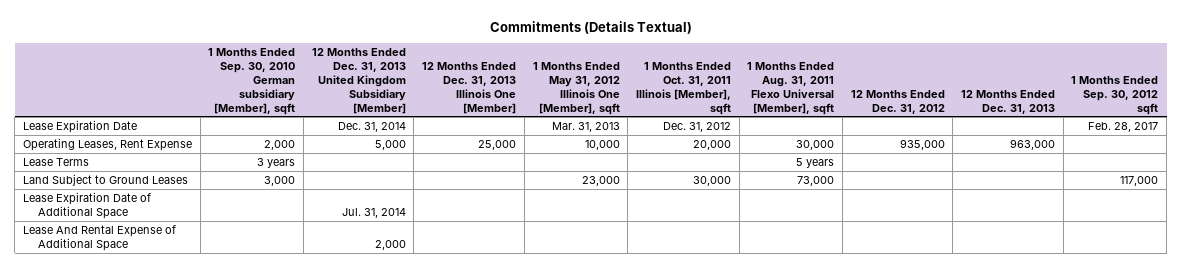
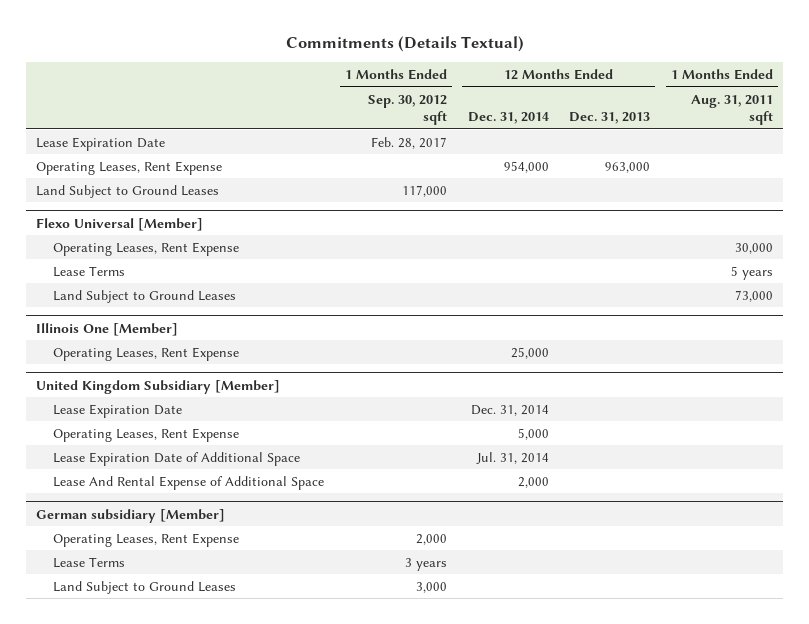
- | 1 Months Ended Sep. 30, 2010 German subsidiary [Member], sqft | 12 Months Ended Dec. 31, 2013 United Kingdom Subsidiary [Member] | 12 Months Ended Dec. 31, 2013 Illinois One [Member] | 1 Months Ended May 31, 2012 Illinois One [Member], sqft | 1 Months Ended Oct. 31, 2011 Illinois [Member], sqft | 1 Months Ended Aug. 31, 2011 Flexo Universal [Member], sqft | 12 Months Ended Dec. 31, 2012 | 12 Months Ended Dec. 31, 2013 | 1 Months Ended Sep. 30, 2012 sqft
+ | 1 Months Ended Sep. 30, 2012 sqft | 12 Months Ended Dec. 31, 2014 | 12 Months Ended Dec. 31, 2013 | 1 Months Ended Aug. 31, 2011 sqft
- Lease Terms | 3 years | | | | | 5 years | | |
- Lease Expiration Date of Additional Space | | Jul. 31, 2014 | | | | | | |
- Lease And Rental Expense of Additional Space | | 2,000 | | | | | | |
+ Flexo Universal [Member]
+ Operating Leases, Rent Expense | | | | 30,000
+ Lease Terms | | | | 5 years
+ Land Subject to Ground Leases | | | | 73,000
+ Illinois One [Member]
+ Operating Leases, Rent Expense | | 25,000 | |
+ United Kingdom Subsidiary [Member]
+ Lease Expiration Date | | Dec. 31, 2014 | |
+ Operating Leases, Rent Expense | | 5,000 | |
+ Lease Expiration Date of Additional Space | | Jul. 31, 2014 | |
+ Lease And Rental Expense of Additional Space | | 2,000 | |
+ German subsidiary [Member]
+ Operating Leases, Rent Expense | 2,000 | | |
+ Lease Terms | 3 years | | |
+ Land Subject to Ground Leases | 3,000 | | |

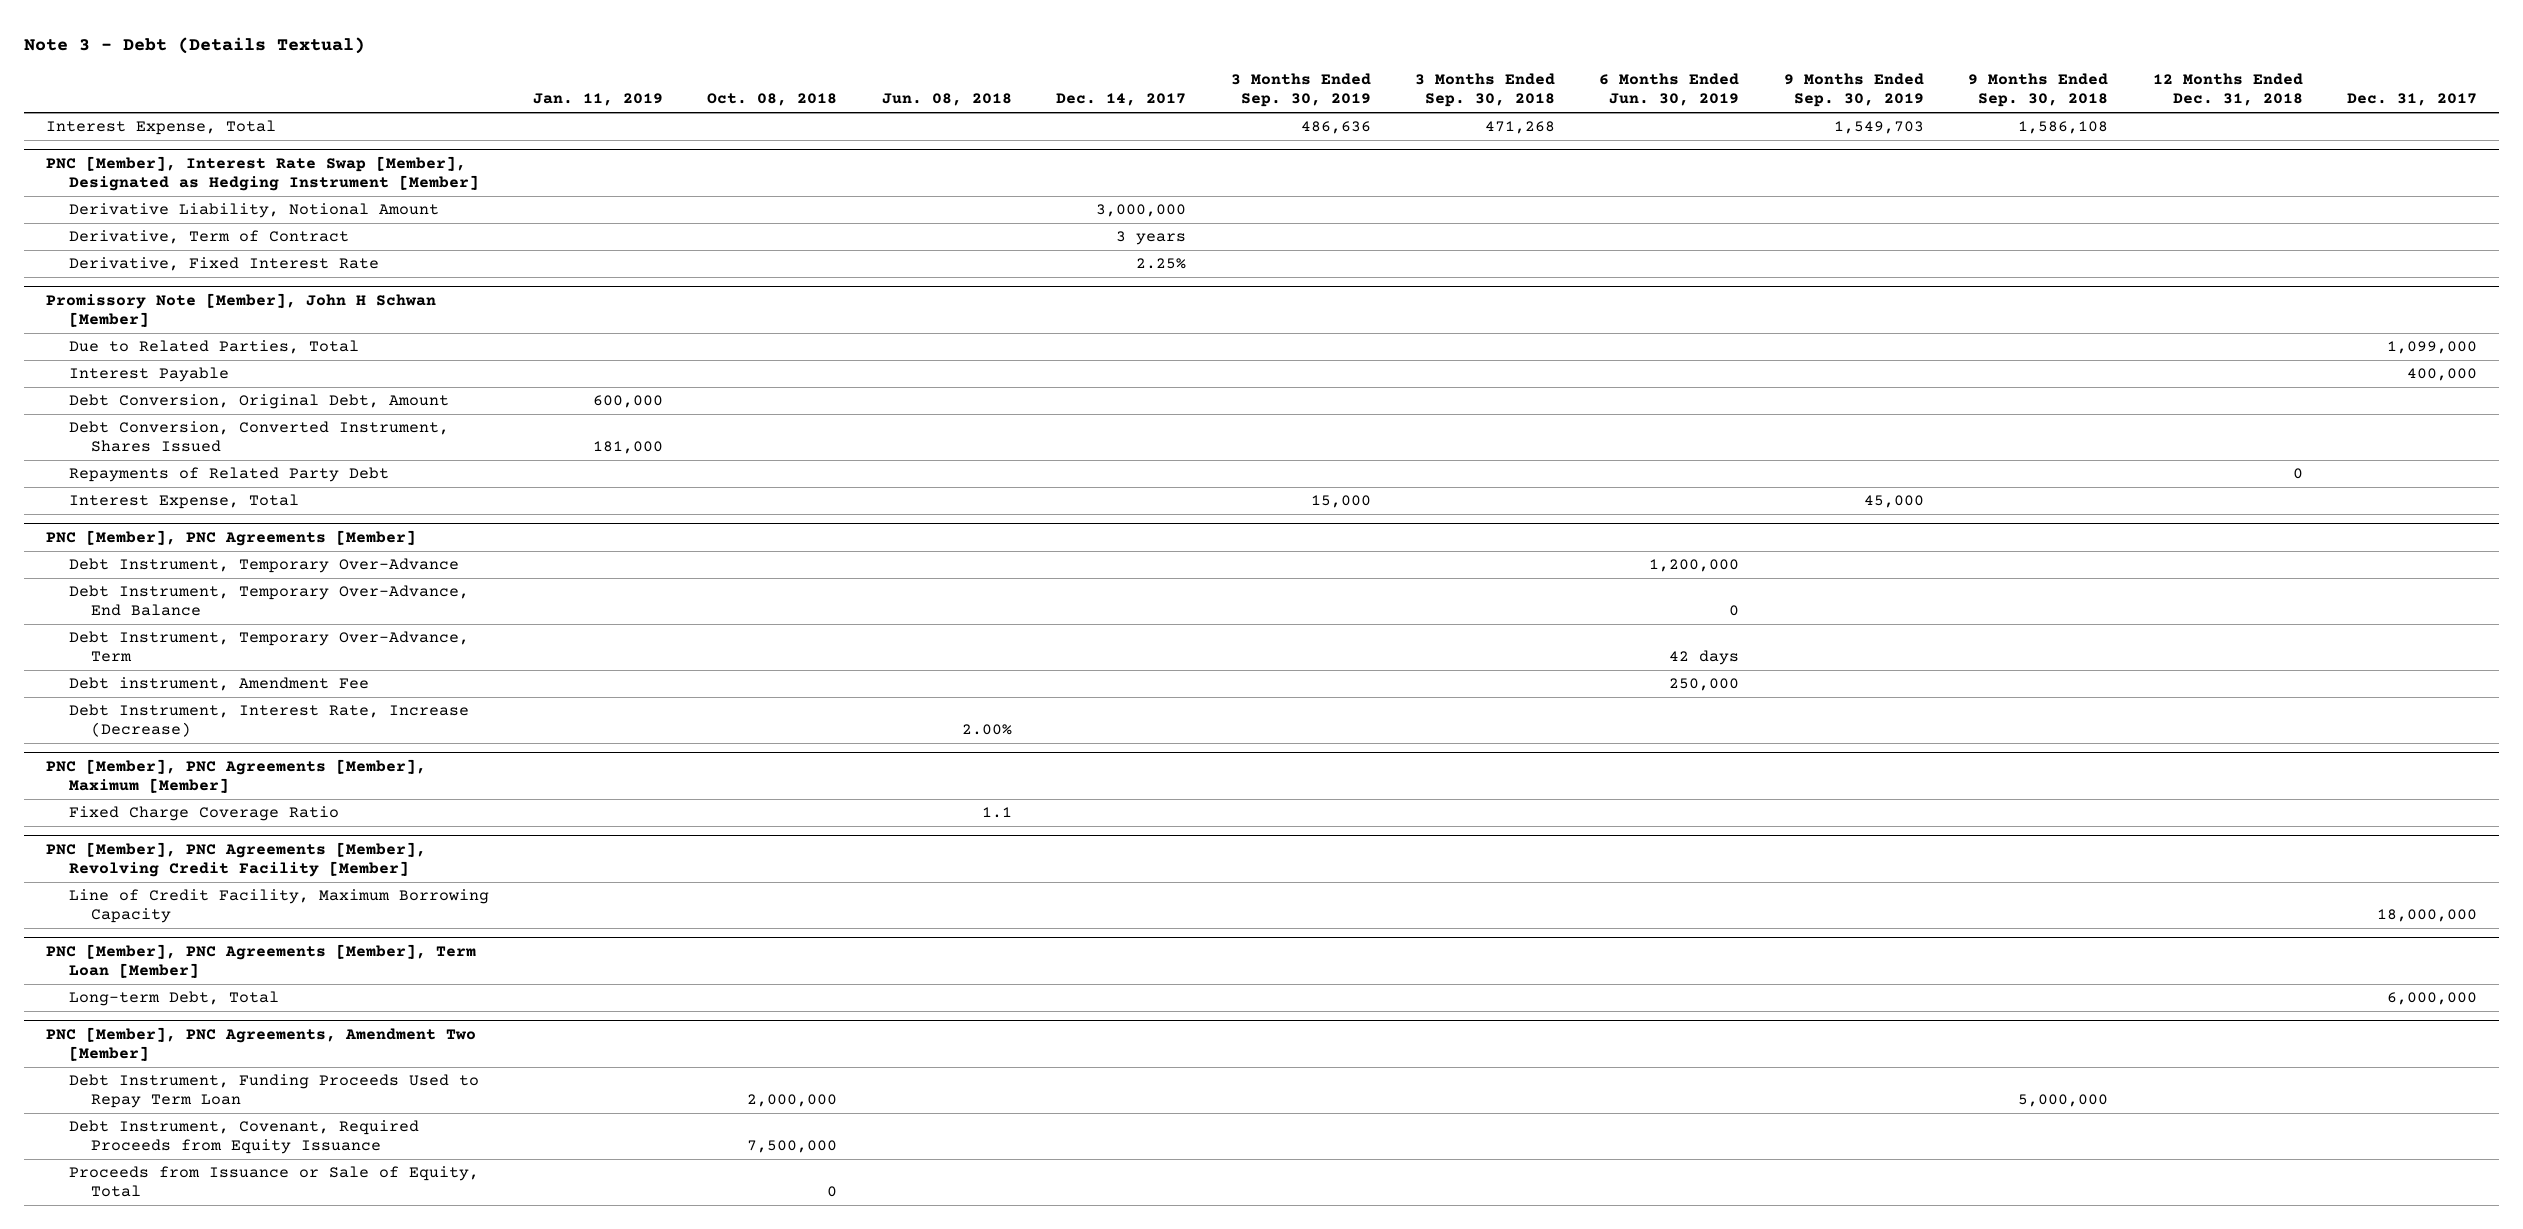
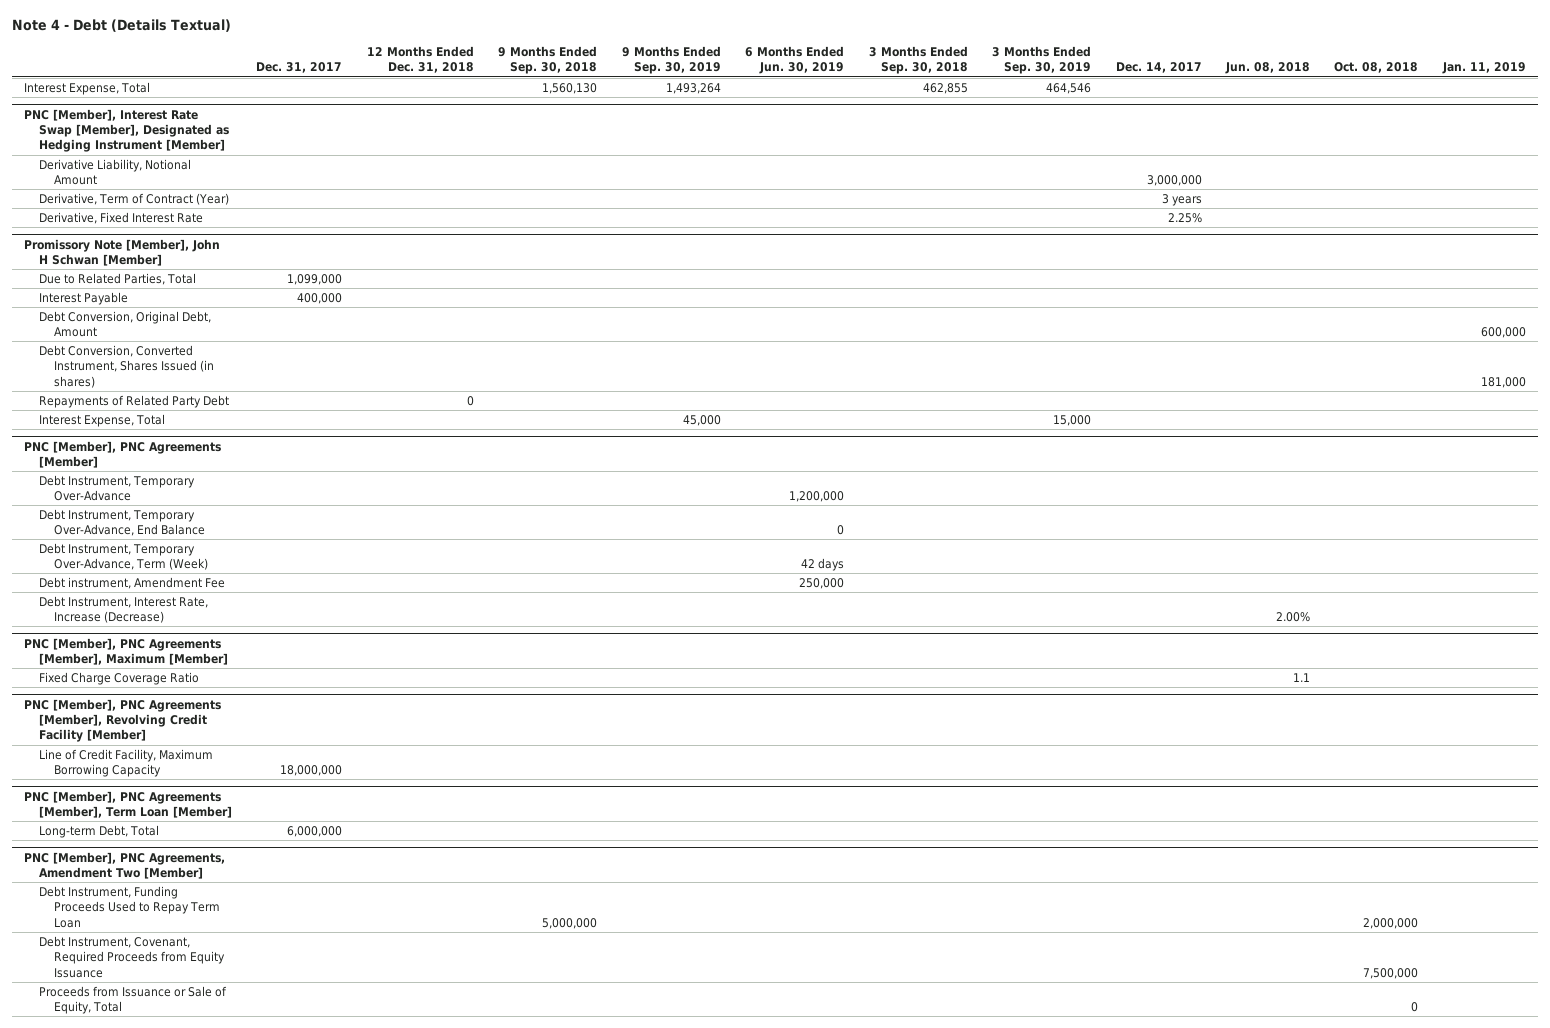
- Note 3 - Debt (Details Textual)
+ Note 4 - Debt (Details Textual)
- | Jan. 11, 2019 | Oct. 08, 2018 | Jun. 08, 2018 | Dec. 14, 2017 | 3 Months Ended Sep. 30, 2019 | 3 Months Ended Sep. 30, 2018 | 6 Months Ended Jun. 30, 2019 | 9 Months Ended Sep. 30, 2019 | 9 Months Ended Sep. 30, 2018 | 12 Months Ended Dec. 31, 2018 | Dec. 31, 2017
+ | Dec. 31, 2017 | 12 Months Ended Dec. 31, 2018 | 9 Months Ended Sep. 30, 2018 | 9 Months Ended Sep. 30, 2019 | 6 Months Ended Jun. 30, 2019 | 3 Months Ended Sep. 30, 2018 | 3 Months Ended Sep. 30, 2019 | Dec. 14, 2017 | Jun. 08, 2018 | Oct. 08, 2018 | Jan. 11, 2019
- Interest Expense, Total | | | | | 486,636 | 471,268 | | 1,549,703 | 1,586,108 | |
+ Interest Expense, Total | | | 1,560,130 | 1,493,264 | | 462,855 | 464,546 | | | |
@ PNC [Member], Interest Rate Swap [Member], Designated as Hedging Instrument [Member]
- Derivative, Term of Contract | | | | 3 years | | | | | | |
+ Derivative, Term of Contract (Year) | | | | | | | | 3 years | | |
@ Promissory Note [Member], John H Schwan [Member]
- Debt Conversion, Converted Instrument, Shares Issued | 181,000 | | | | | | | | | |
+ Debt Conversion, Converted Instrument, Shares Issued (in shares) | | | | | | | | | | | 181,000
@ PNC [Member], PNC Agreements [Member]
- Debt Instrument, Temporary Over-Advance, Term | | | | | | | 42 days | | | |
+ Debt Instrument, Temporary Over-Advance, Term (Week) | | | | | 42 days | | | | | |

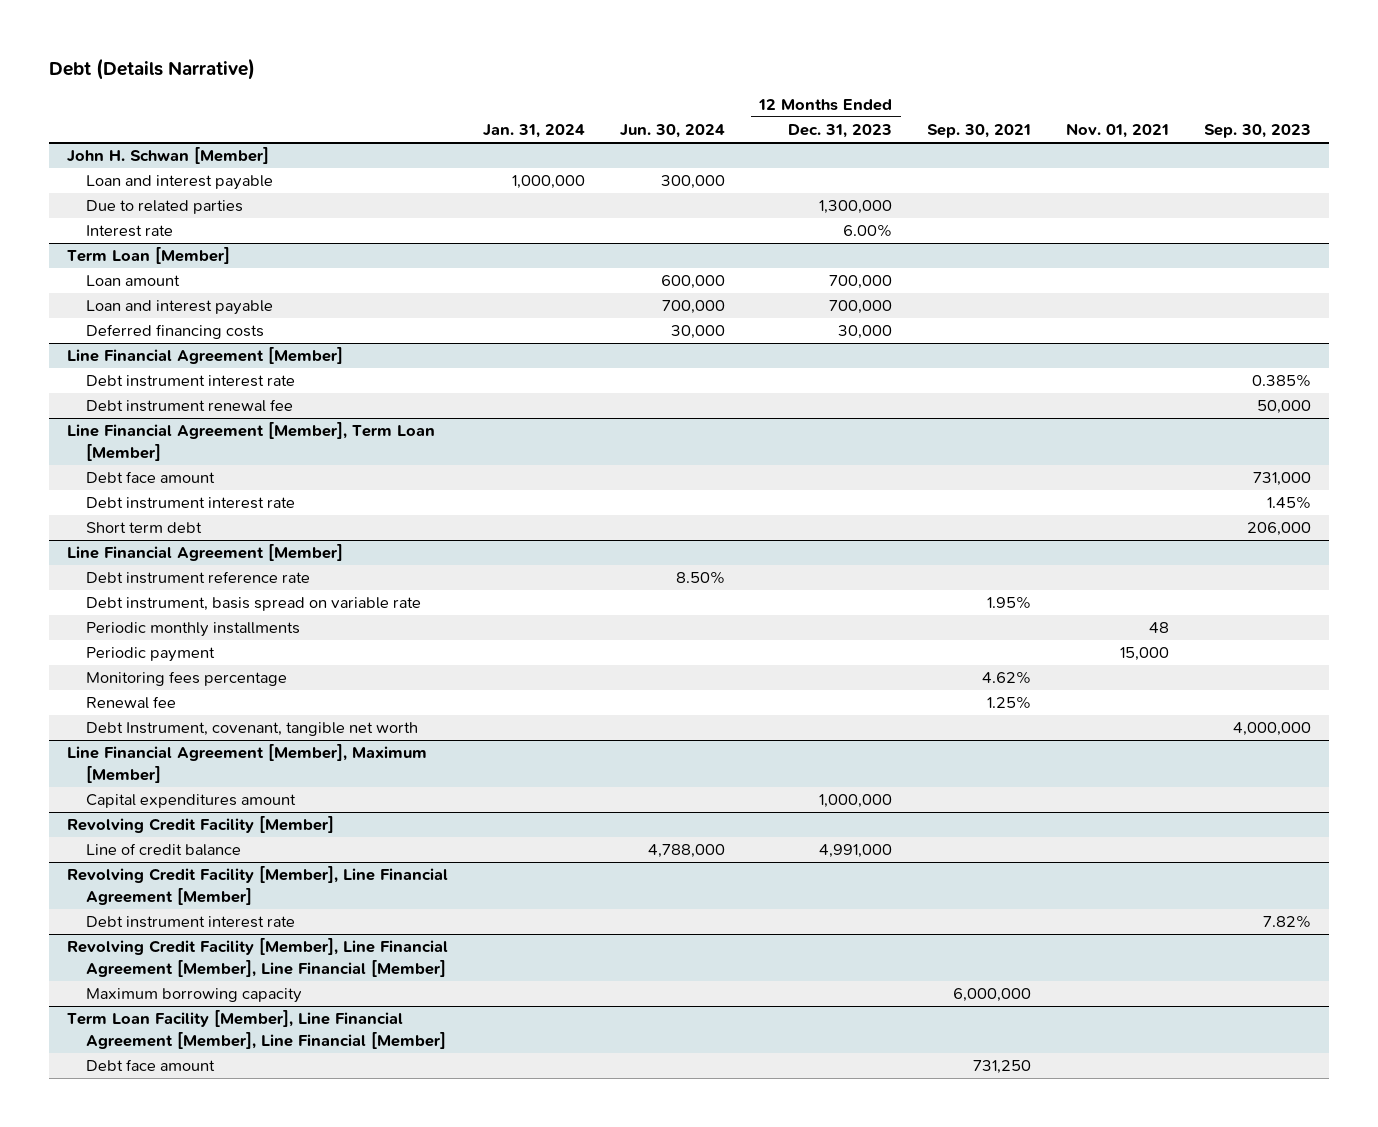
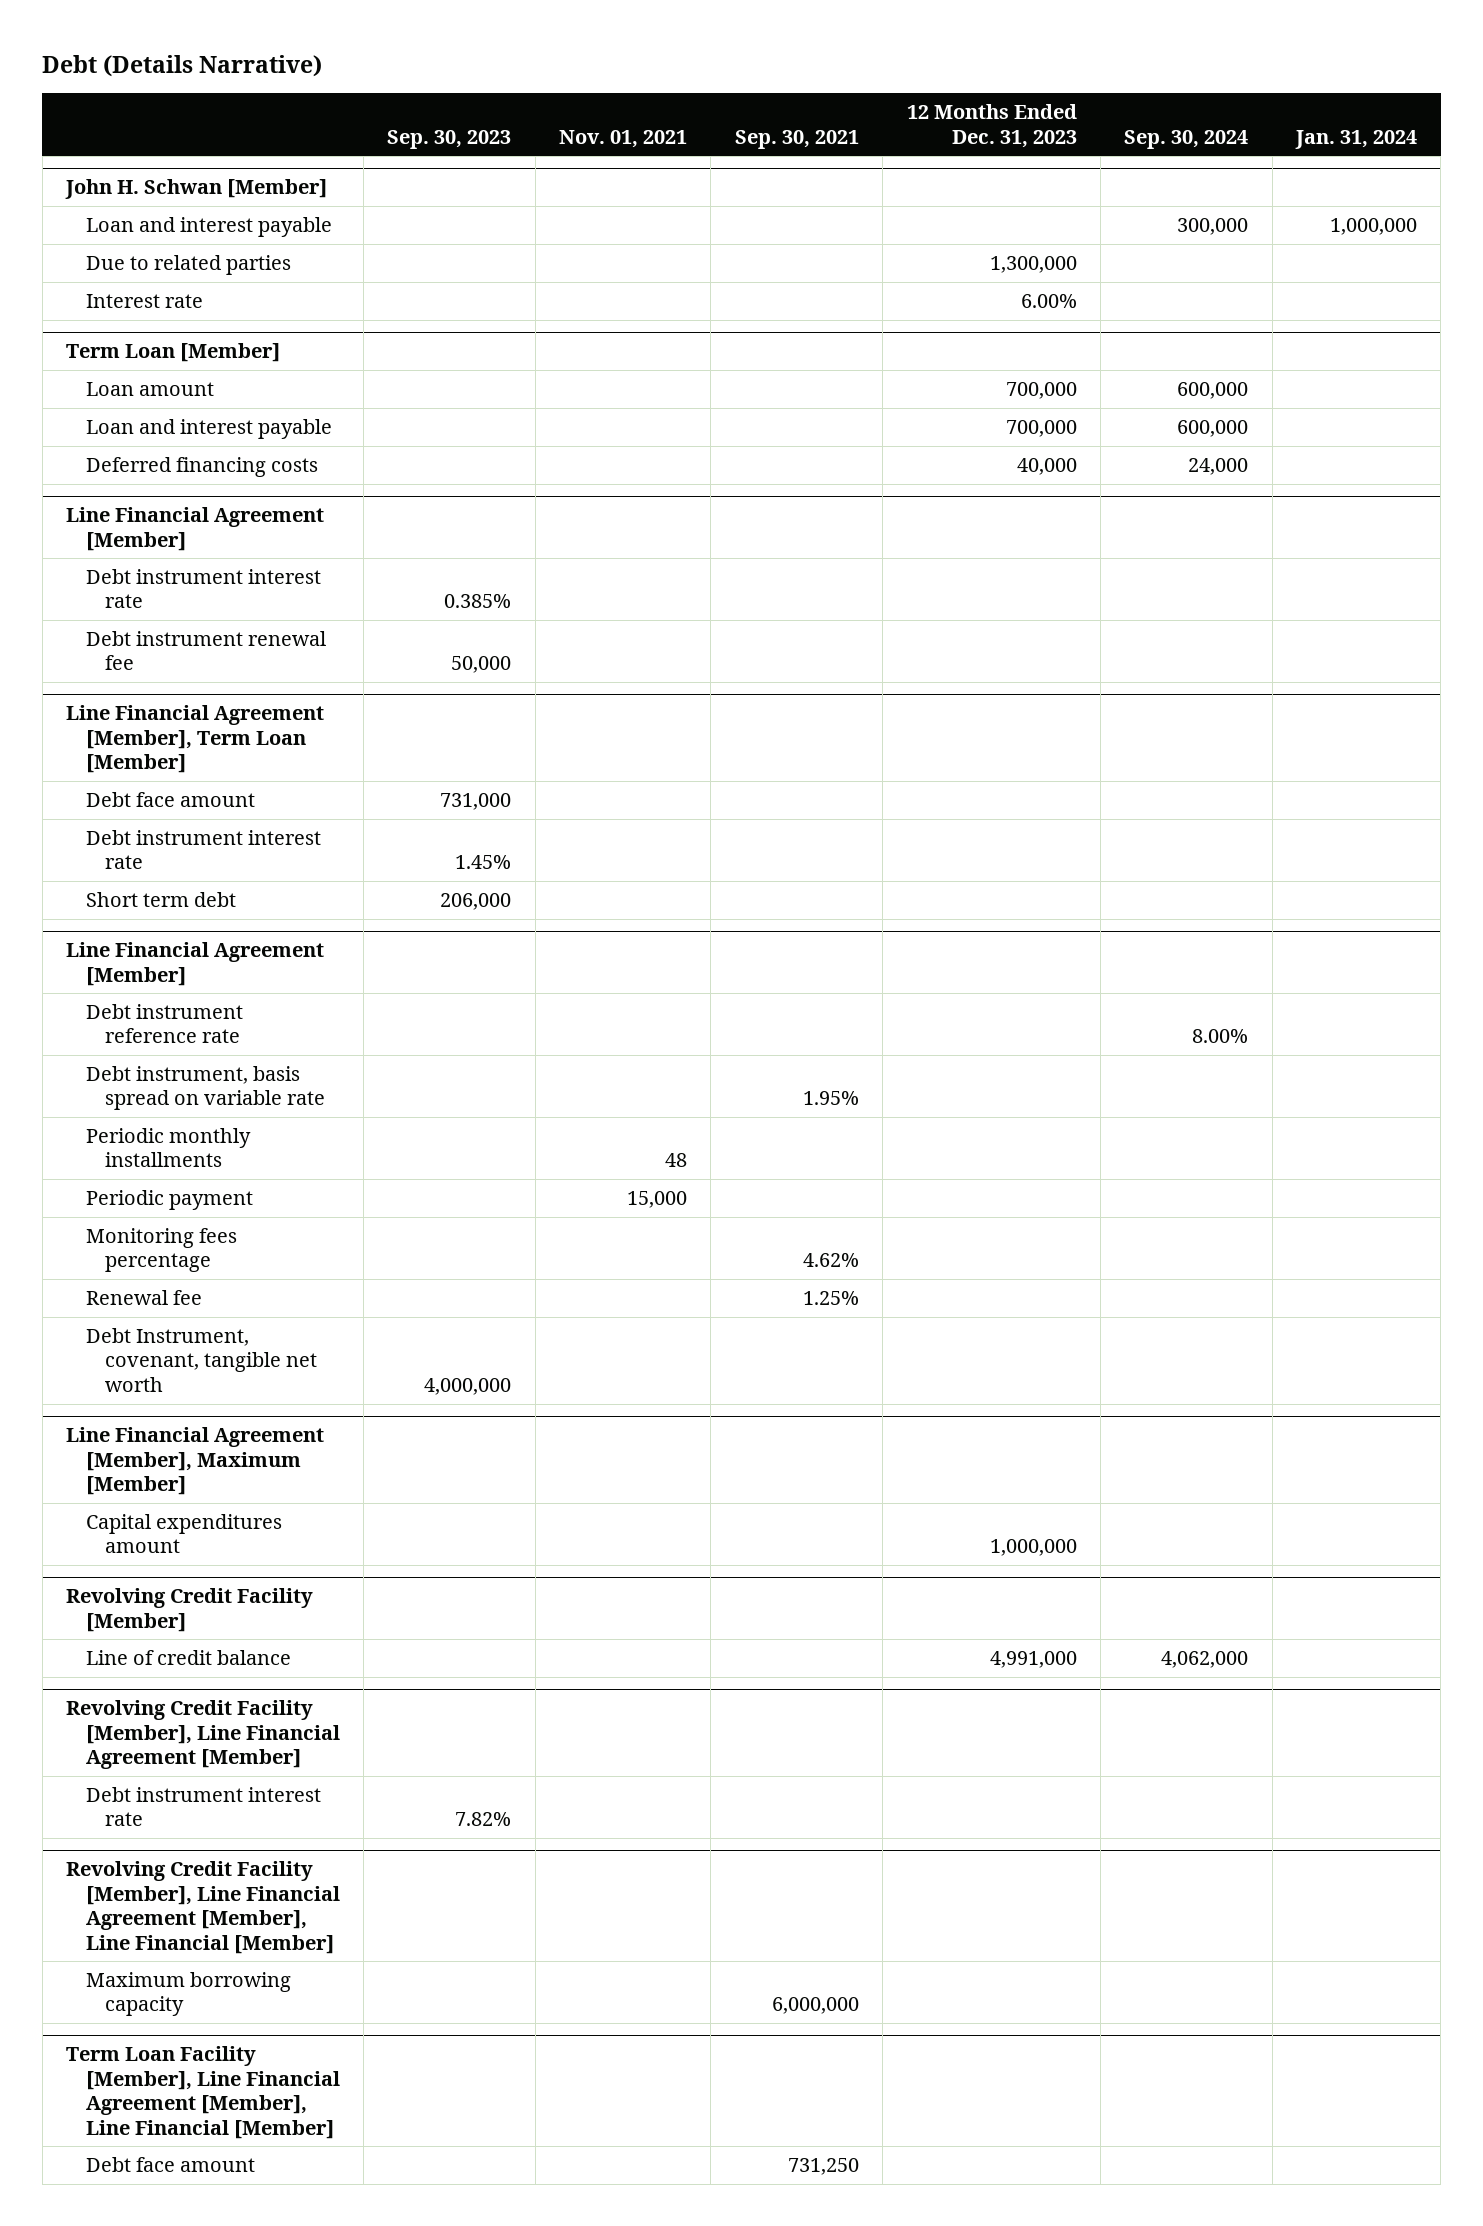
- | Jan. 31, 2024 | Jun. 30, 2024 | 12 Months Ended Dec. 31, 2023 | Sep. 30, 2021 | Nov. 01, 2021 | Sep. 30, 2023
+ | Sep. 30, 2023 | Nov. 01, 2021 | Sep. 30, 2021 | 12 Months Ended Dec. 31, 2023 | Sep. 30, 2024 | Jan. 31, 2024
@ Term Loan [Member]
- Deferred financing costs | | 30,000 | 30,000 | | |
+ Deferred financing costs | | | | 40,000 | 24,000 |

